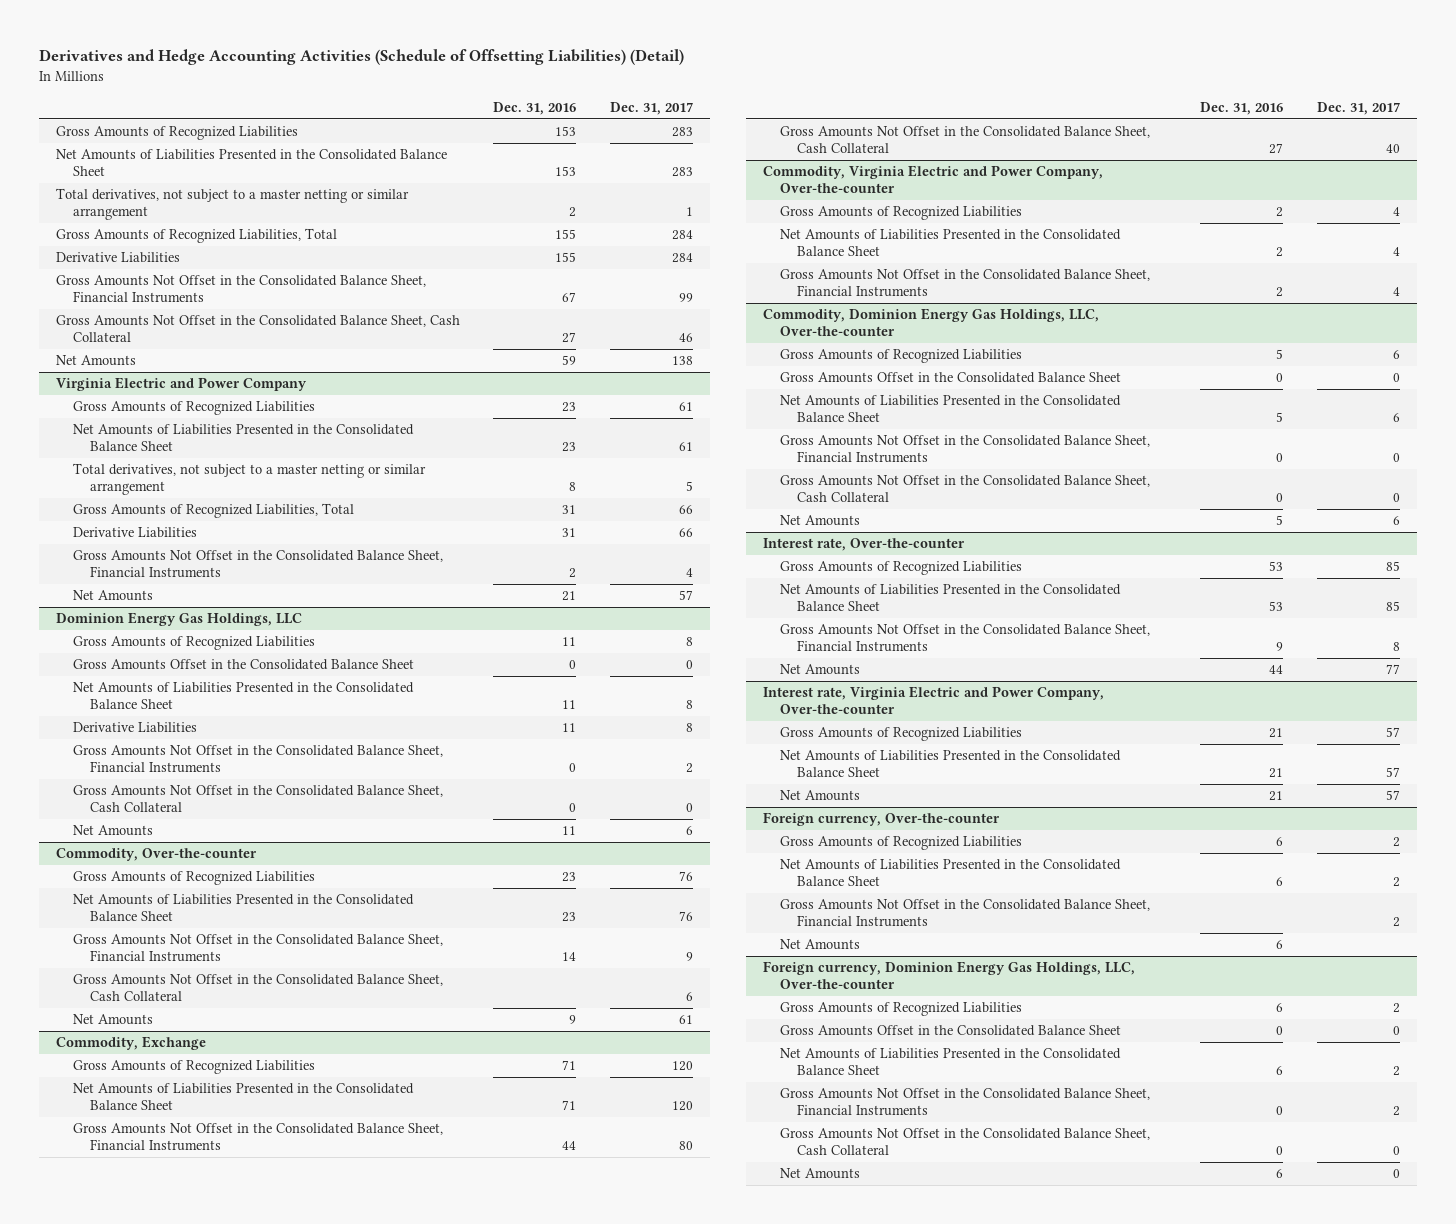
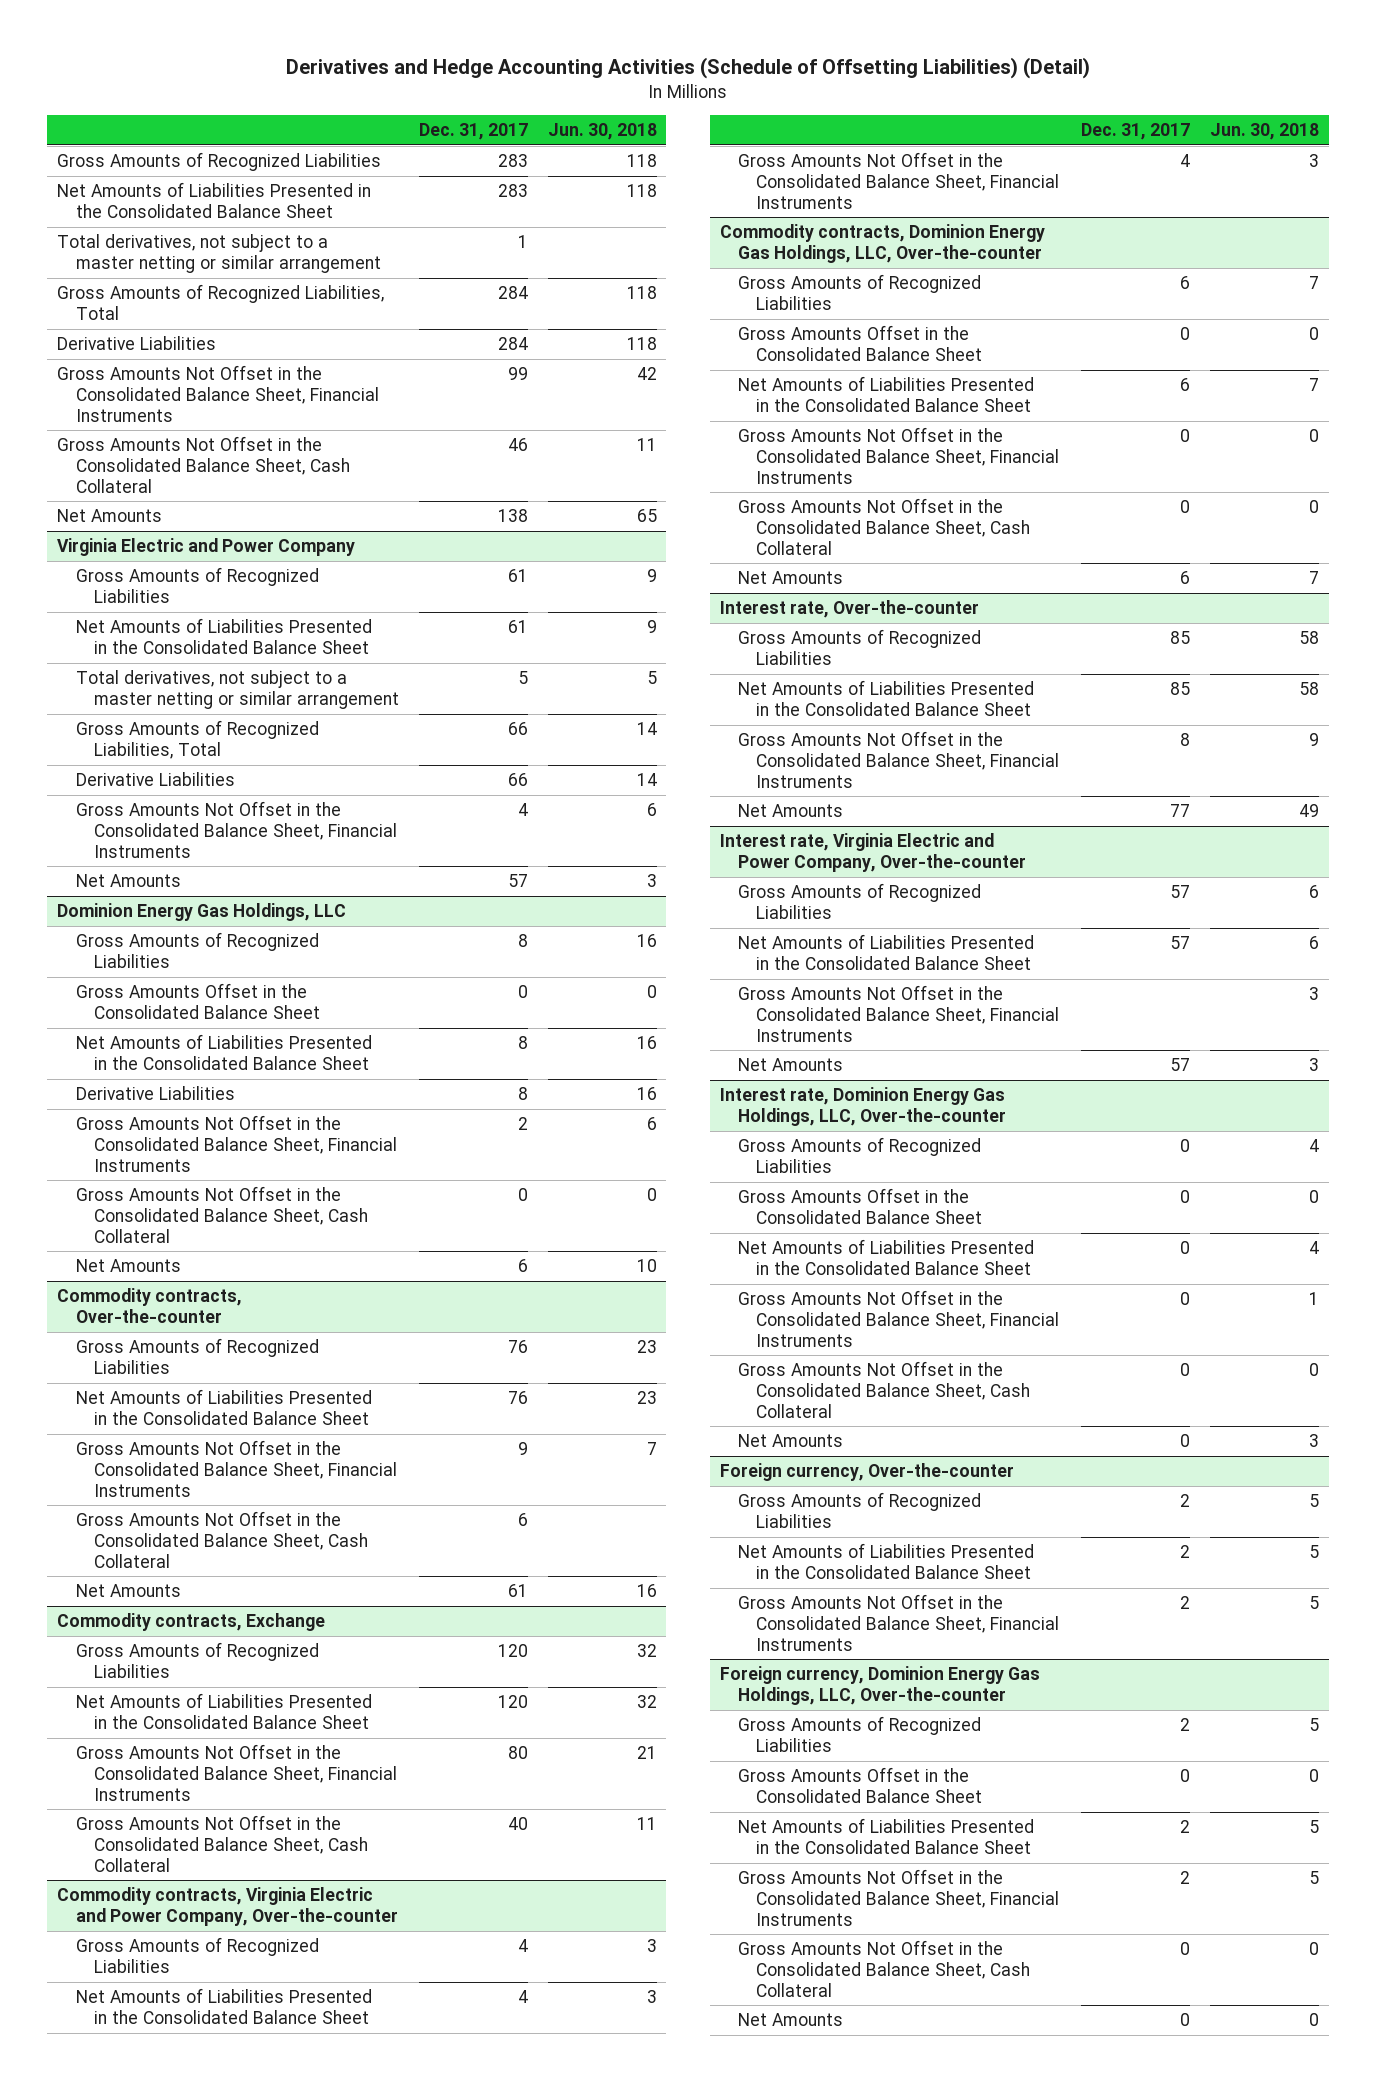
- | Dec. 31, 2016 | Dec. 31, 2017
+ | Dec. 31, 2017 | Jun. 30, 2018
- Commodity, Over-the-counter
+ Commodity contracts, Over-the-counter
- Commodity, Exchange
+ Commodity contracts, Exchange
- Commodity, Virginia Electric and Power Company, Over-the-counter
+ Commodity contracts, Virginia Electric and Power Company, Over-the-counter
- Commodity, Dominion Energy Gas Holdings, LLC, Over-the-counter
+ Commodity contracts, Dominion Energy Gas Holdings, LLC, Over-the-counter
@ Interest rate, Virginia Electric and Power Company, Over-the-counter
+ Gross Amounts Not Offset in the Consolidated Balance Sheet, Financial Instruments | | 3
+ Interest rate, Dominion Energy Gas Holdings, LLC, Over-the-counter
+ Gross Amounts of Recognized Liabilities | 0 | 4
+ Gross Amounts Offset in the Consolidated Balance Sheet | 0 | 0
+ Net Amounts of Liabilities Presented in the Consolidated Balance Sheet | 0 | 4
+ Gross Amounts Not Offset in the Consolidated Balance Sheet, Financial Instruments | 0 | 1
+ Gross Amounts Not Offset in the Consolidated Balance Sheet, Cash Collateral | 0 | 0
+ Net Amounts | 0 | 3
@ Foreign currency, Over-the-counter
- Net Amounts | 6 |

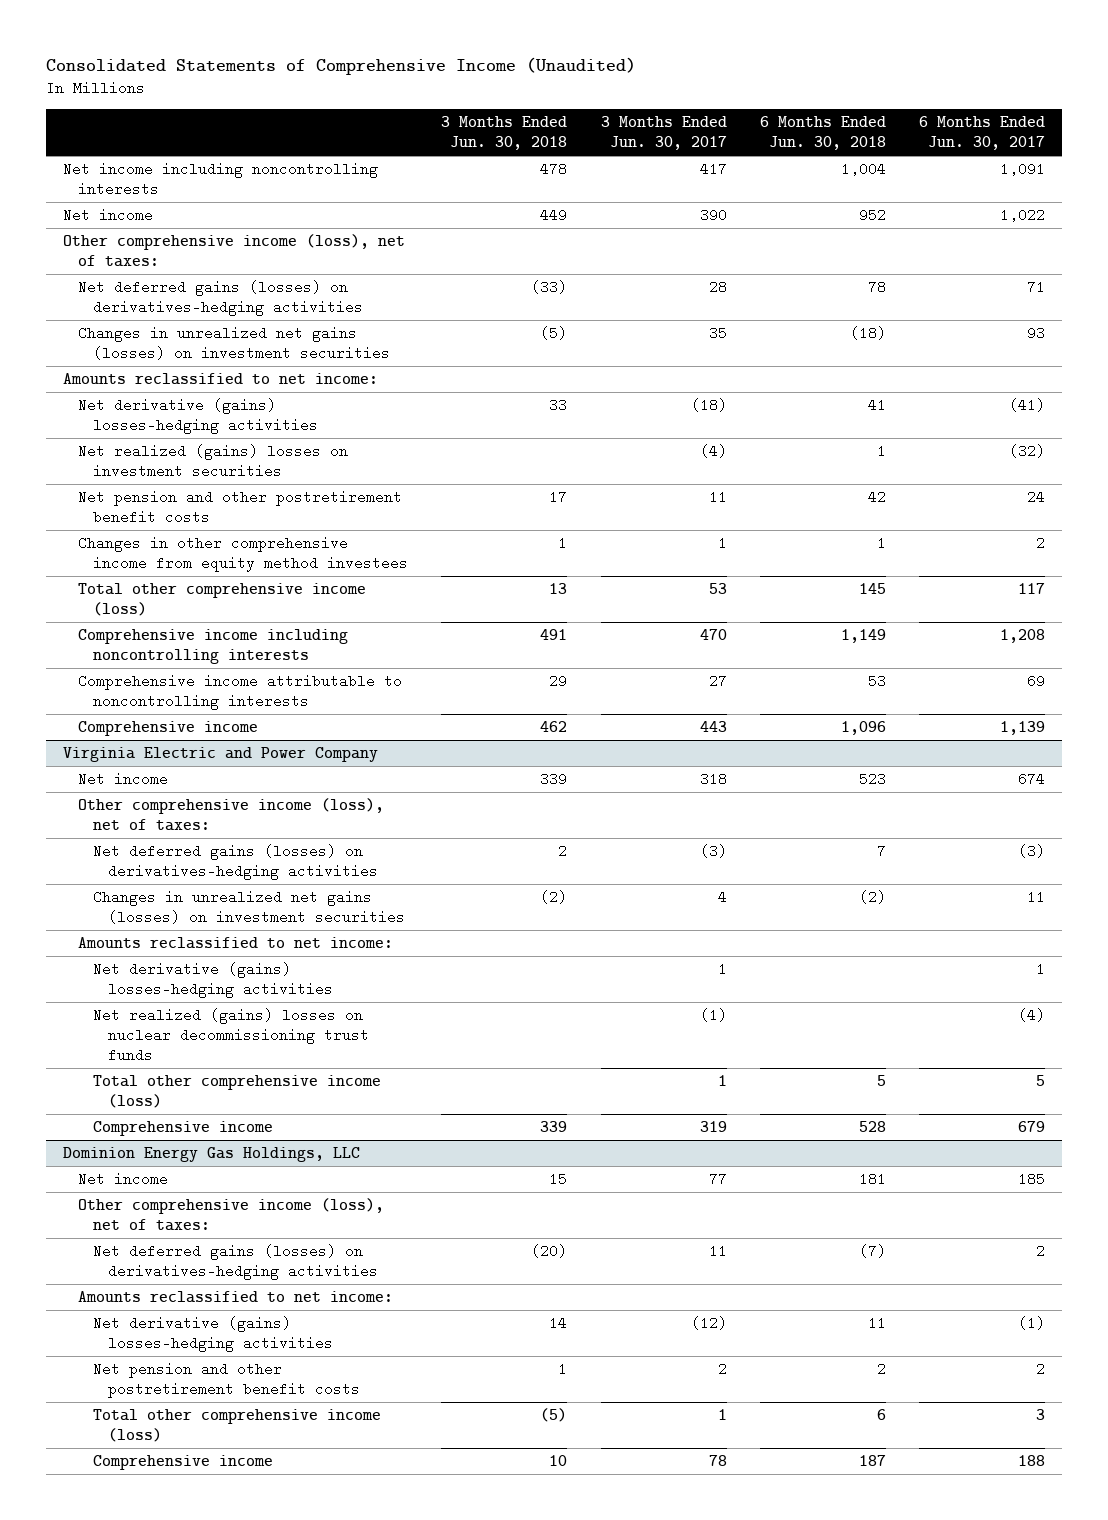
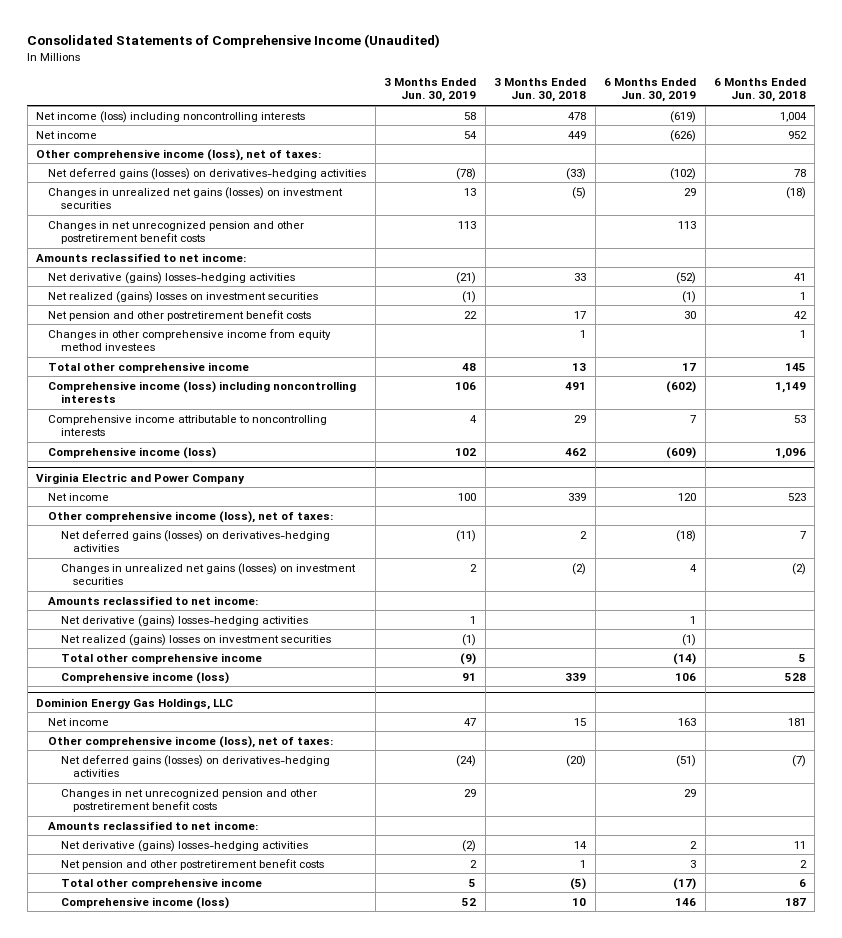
- | 3 Months Ended Jun. 30, 2018 | 3 Months Ended Jun. 30, 2017 | 6 Months Ended Jun. 30, 2018 | 6 Months Ended Jun. 30, 2017
+ | 3 Months Ended Jun. 30, 2019 | 3 Months Ended Jun. 30, 2018 | 6 Months Ended Jun. 30, 2019 | 6 Months Ended Jun. 30, 2018
- Net income including noncontrolling interests | 478 | 417 | 1,004 | 1,091
+ Net income (loss) including noncontrolling interests | 58 | 478 | (619) | 1,004
+ Changes in net unrecognized pension and other postretirement benefit costs | 113 | | 113 |
- Total other comprehensive income (loss) | 13 | 53 | 145 | 117
- Comprehensive income including noncontrolling interests | 491 | 470 | 1,149 | 1,208
+ Total other comprehensive income | 48 | 13 | 17 | 145
+ Comprehensive income (loss) including noncontrolling interests | 106 | 491 | (602) | 1,149
- Comprehensive income | 462 | 443 | 1,096 | 1,139
+ Comprehensive income (loss) | 102 | 462 | (609) | 1,096
@ Virginia Electric and Power Company
- Net realized (gains) losses on nuclear decommissioning trust funds | | (1) | | (4)
- Total other comprehensive income (loss) | | 1 | 5 | 5
- Comprehensive income | 339 | 319 | 528 | 679
+ Net realized (gains) losses on investment securities | (1) | | (1) |
+ Total other comprehensive income | (9) | | (14) | 5
+ Comprehensive income (loss) | 91 | 339 | 106 | 528
@ Dominion Energy Gas Holdings, LLC
+ Changes in net unrecognized pension and other postretirement benefit costs | 29 | | 29 |
- Total other comprehensive income (loss) | (5) | 1 | 6 | 3
- Comprehensive income | 10 | 78 | 187 | 188
+ Total other comprehensive income | 5 | (5) | (17) | 6
+ Comprehensive income (loss) | 52 | 10 | 146 | 187

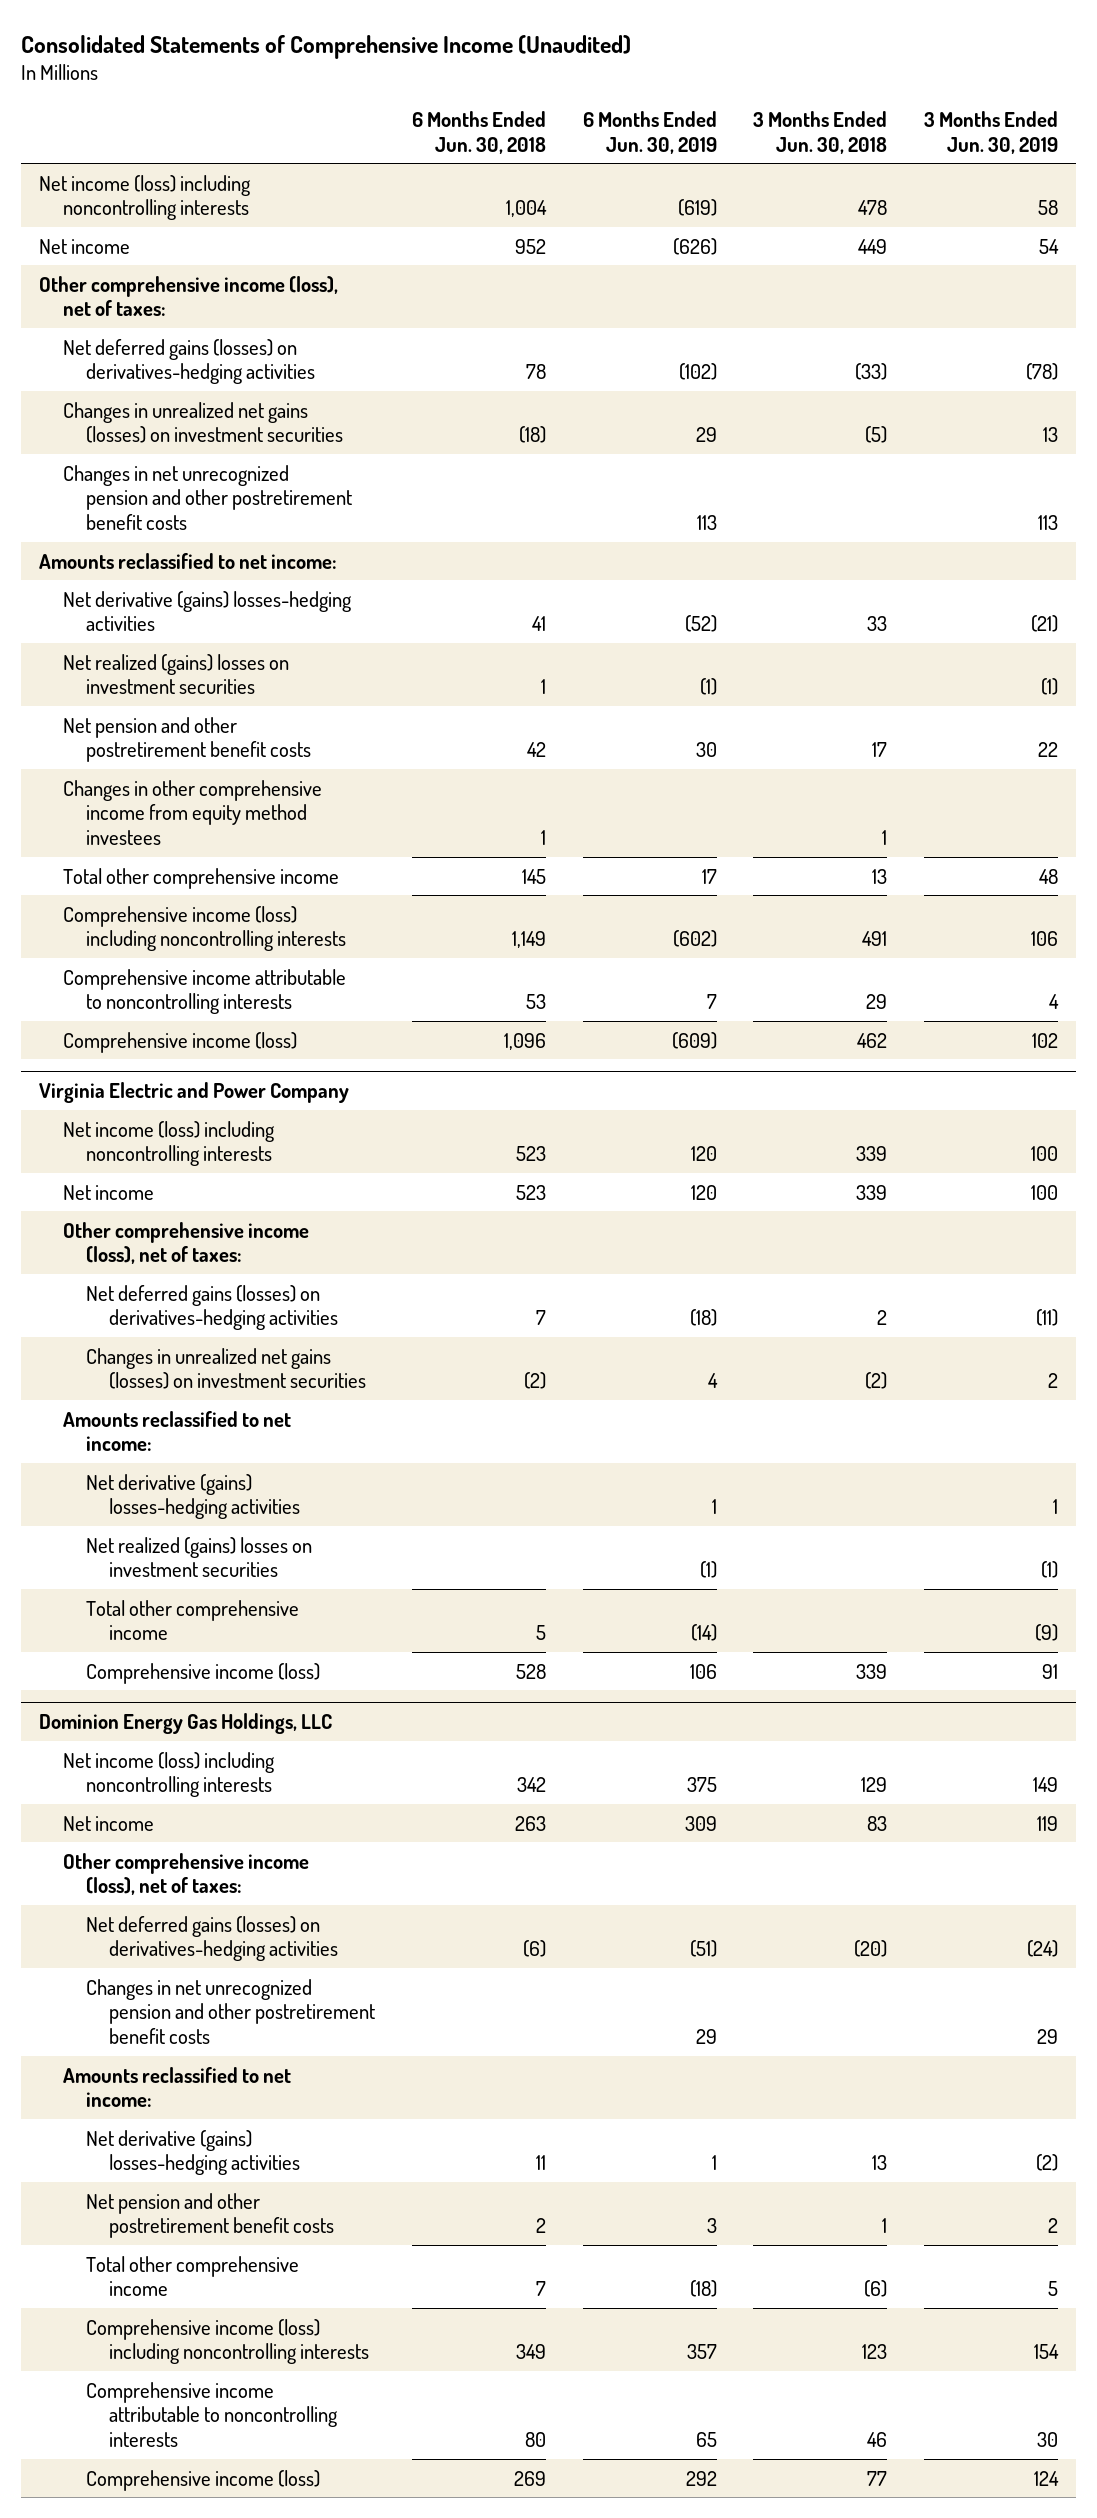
- | 3 Months Ended Jun. 30, 2019 | 3 Months Ended Jun. 30, 2018 | 6 Months Ended Jun. 30, 2019 | 6 Months Ended Jun. 30, 2018
+ | 6 Months Ended Jun. 30, 2018 | 6 Months Ended Jun. 30, 2019 | 3 Months Ended Jun. 30, 2018 | 3 Months Ended Jun. 30, 2019
@ Virginia Electric and Power Company
+ Net income (loss) including noncontrolling interests | 523 | 120 | 339 | 100
@ Dominion Energy Gas Holdings, LLC
- Net income | 47 | 15 | 163 | 181
+ Net income (loss) including noncontrolling interests | 342 | 375 | 129 | 149
+ Net income | 263 | 309 | 83 | 119
- Net deferred gains (losses) on derivatives-hedging activities | (24) | (20) | (51) | (7)
+ Net deferred gains (losses) on derivatives-hedging activities | (6) | (51) | (20) | (24)
- Net derivative (gains) losses-hedging activities | (2) | 14 | 2 | 11
+ Net derivative (gains) losses-hedging activities | 11 | 1 | 13 | (2)
- Total other comprehensive income | 5 | (5) | (17) | 6
- Comprehensive income (loss) | 52 | 10 | 146 | 187
+ Total other comprehensive income | 7 | (18) | (6) | 5
+ Comprehensive income (loss) including noncontrolling interests | 349 | 357 | 123 | 154
+ Comprehensive income attributable to noncontrolling interests | 80 | 65 | 46 | 30
+ Comprehensive income (loss) | 269 | 292 | 77 | 124

